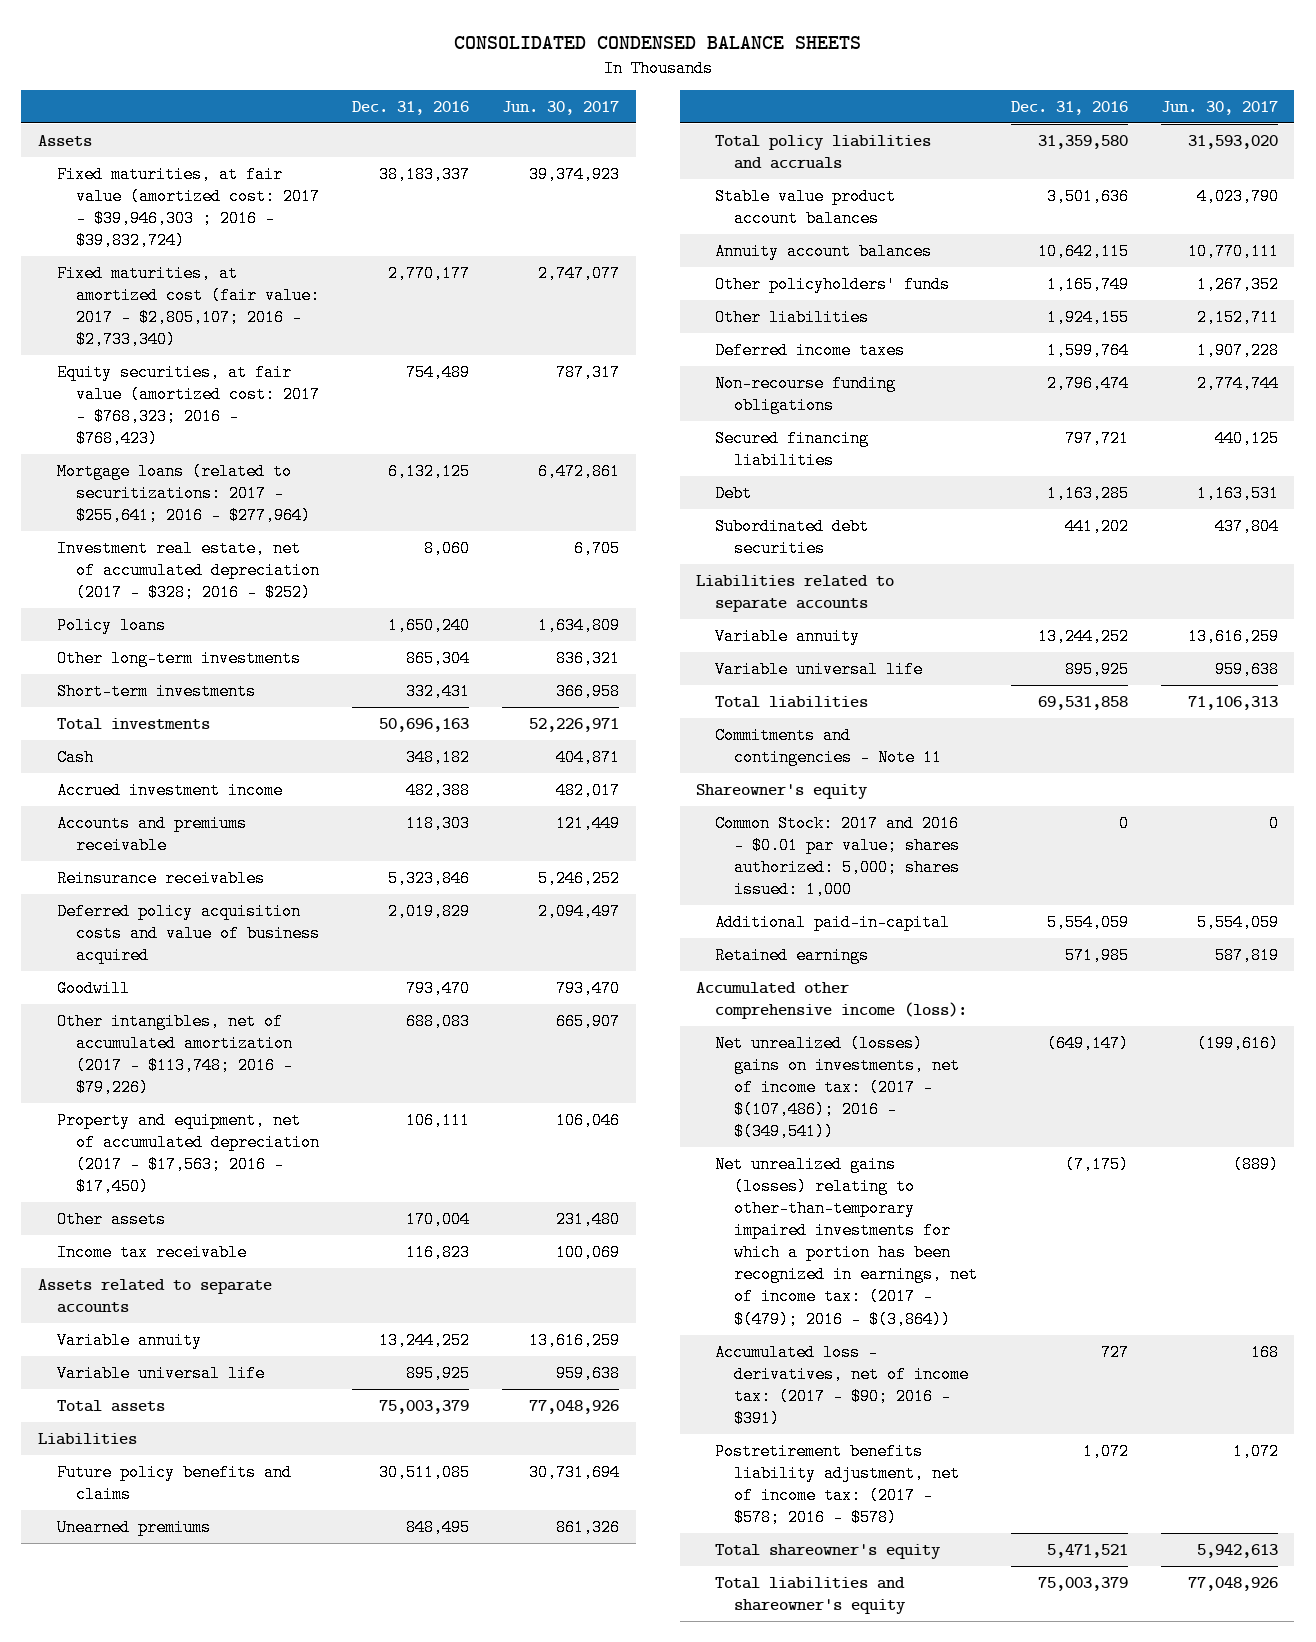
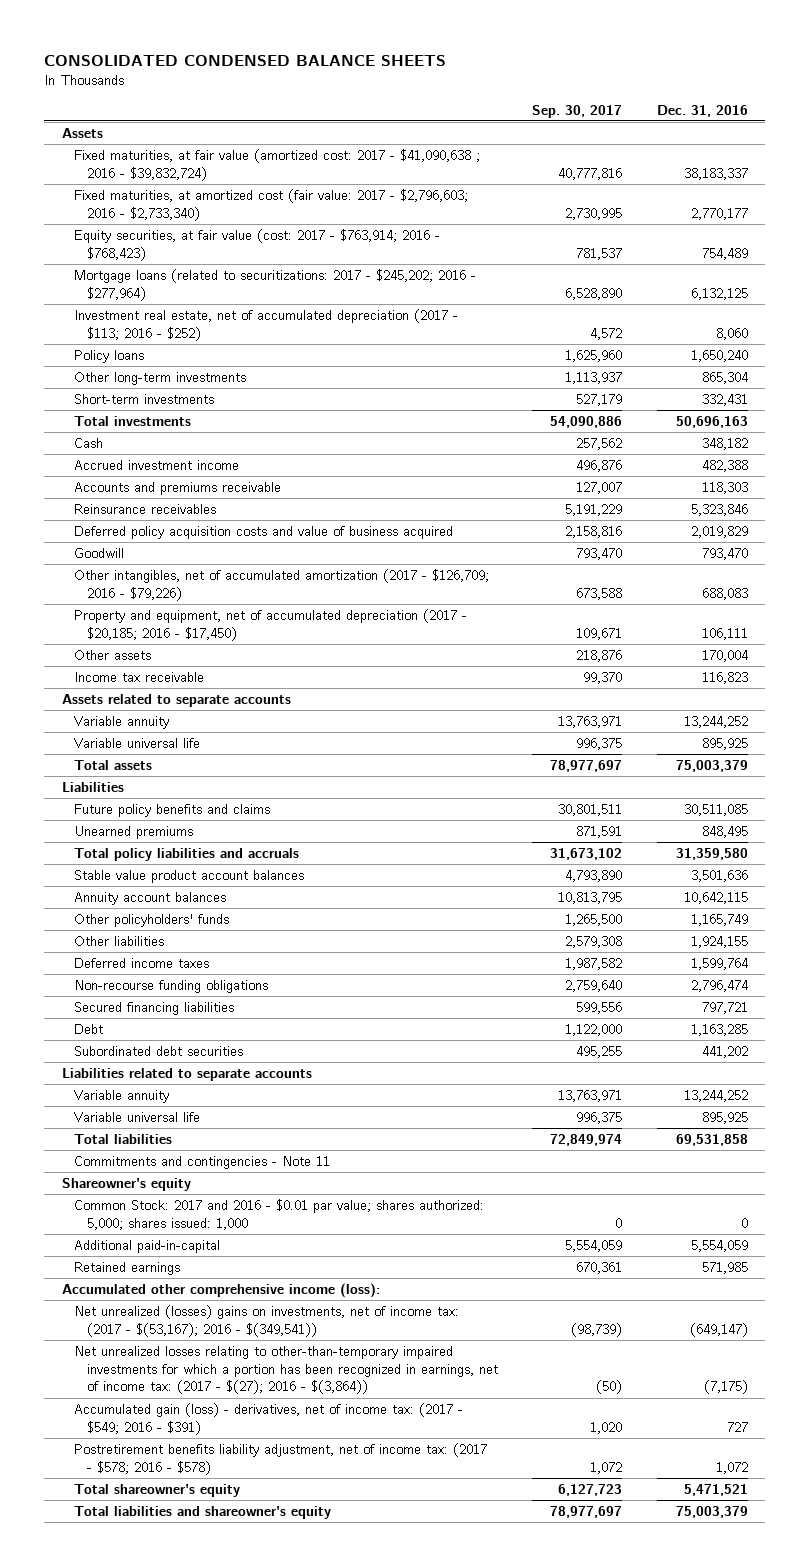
- | Dec. 31, 2016 | Jun. 30, 2017
+ | Sep. 30, 2017 | Dec. 31, 2016
- Fixed maturities, at fair value (amortized cost: 2017 - $39,946,303 ; 2016 - $39,832,724) | 38,183,337 | 39,374,923
- Fixed maturities, at amortized cost (fair value: 2017 - $2,805,107; 2016 - $2,733,340) | 2,770,177 | 2,747,077
- Equity securities, at fair value (amortized cost: 2017 - $768,323; 2016 - $768,423) | 754,489 | 787,317
- Mortgage loans (related to securitizations: 2017 - $255,641; 2016 - $277,964) | 6,132,125 | 6,472,861
- Investment real estate, net of accumulated depreciation (2017 - $328; 2016 - $252) | 8,060 | 6,705
+ Fixed maturities, at fair value (amortized cost: 2017 - $41,090,638 ; 2016 - $39,832,724) | 40,777,816 | 38,183,337
+ Fixed maturities, at amortized cost (fair value: 2017 - $2,796,603; 2016 - $2,733,340) | 2,730,995 | 2,770,177
+ Equity securities, at fair value (cost: 2017 - $763,914; 2016 - $768,423) | 781,537 | 754,489
+ Mortgage loans (related to securitizations: 2017 - $245,202; 2016 - $277,964) | 6,528,890 | 6,132,125
+ Investment real estate, net of accumulated depreciation (2017 - $113; 2016 - $252) | 4,572 | 8,060
- Other intangibles, net of accumulated amortization (2017 - $113,748; 2016 - $79,226) | 688,083 | 665,907
- Property and equipment, net of accumulated depreciation (2017 - $17,563; 2016 - $17,450) | 106,111 | 106,046
+ Other intangibles, net of accumulated amortization (2017 - $126,709; 2016 - $79,226) | 673,588 | 688,083
+ Property and equipment, net of accumulated depreciation (2017 - $20,185; 2016 - $17,450) | 109,671 | 106,111
- Net unrealized (losses) gains on investments, net of income tax: (2017 - $(107,486); 2016 - $(349,541)) | (649,147) | (199,616)
- Net unrealized gains (losses) relating to other-than-temporary impaired investments for which a portion has been recognized in earnings, net of income tax: (2017 - $(479); 2016 - $(3,864)) | (7,175) | (889)
- Accumulated loss - derivatives, net of income tax: (2017 - $90; 2016 - $391) | 727 | 168
+ Net unrealized (losses) gains on investments, net of income tax: (2017 - $(53,167); 2016 - $(349,541)) | (98,739) | (649,147)
+ Net unrealized losses relating to other-than-temporary impaired investments for which a portion has been recognized in earnings, net of income tax: (2017 - $(27); 2016 - $(3,864)) | (50) | (7,175)
+ Accumulated gain (loss) - derivatives, net of income tax: (2017 - $549; 2016 - $391) | 1,020 | 727

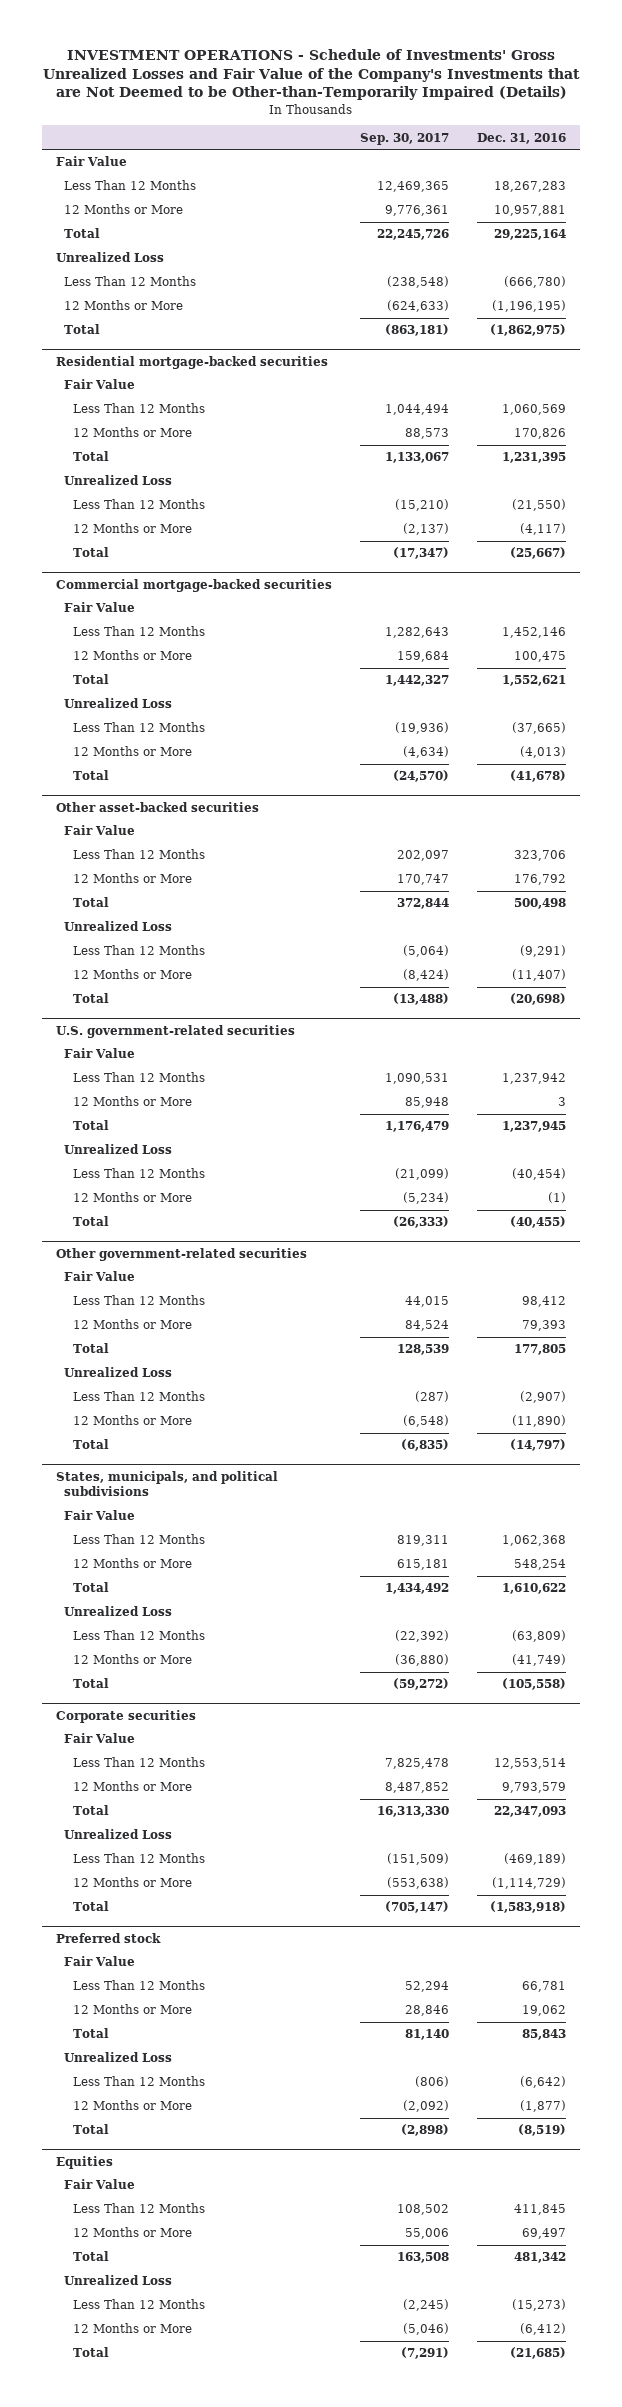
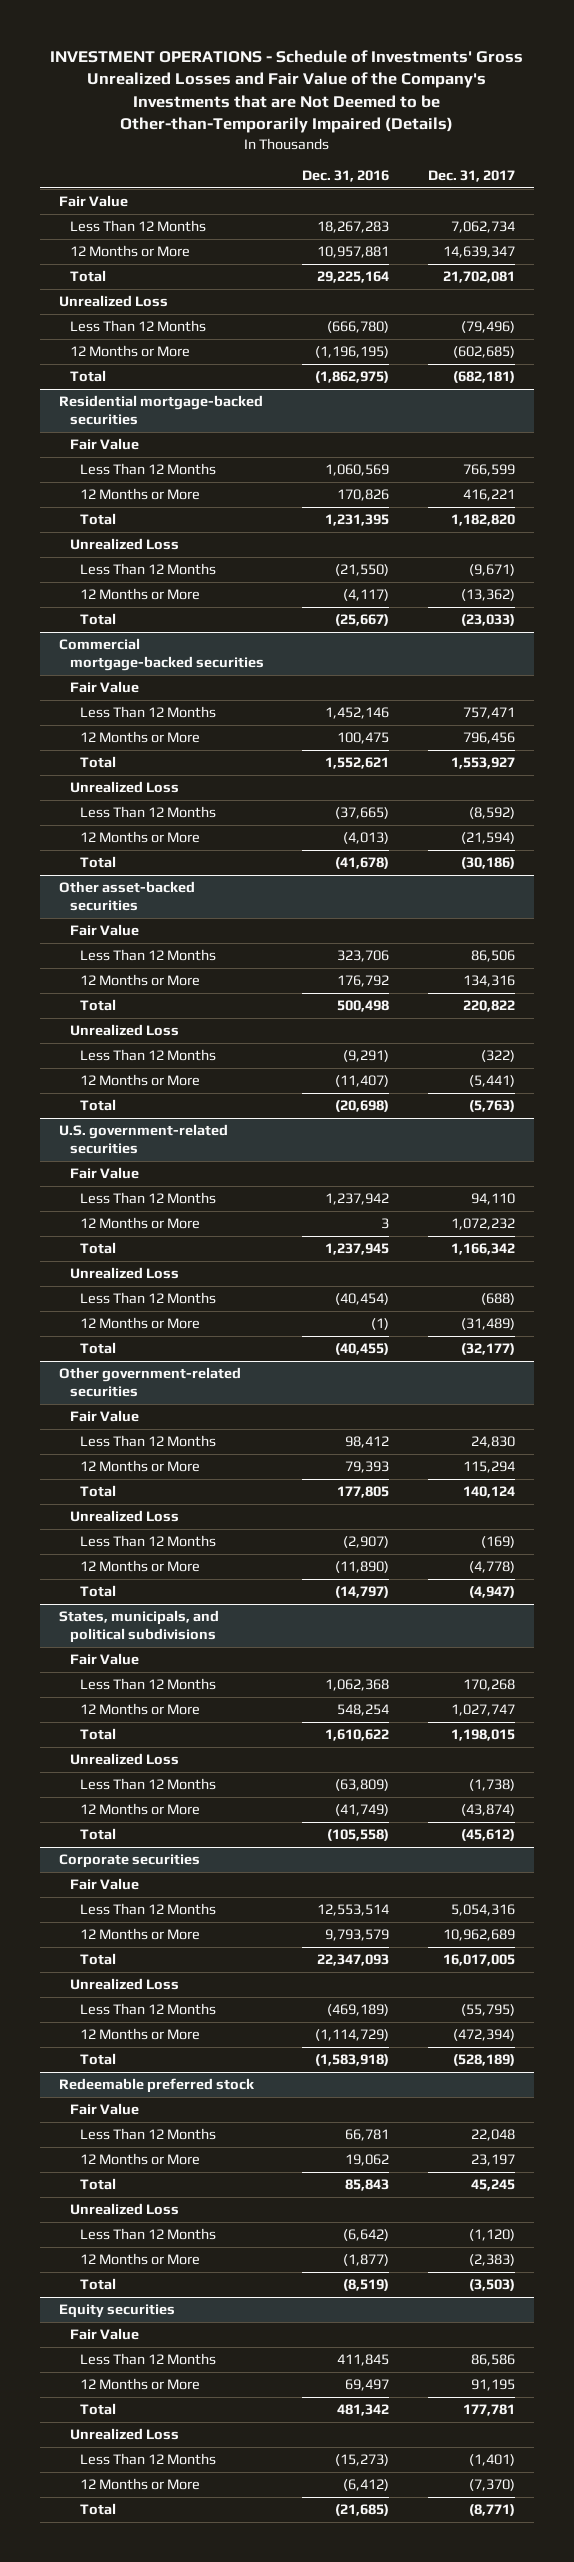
- | Sep. 30, 2017 | Dec. 31, 2016
+ | Dec. 31, 2016 | Dec. 31, 2017
- Preferred stock
+ Redeemable preferred stock
- Equities
+ Equity securities

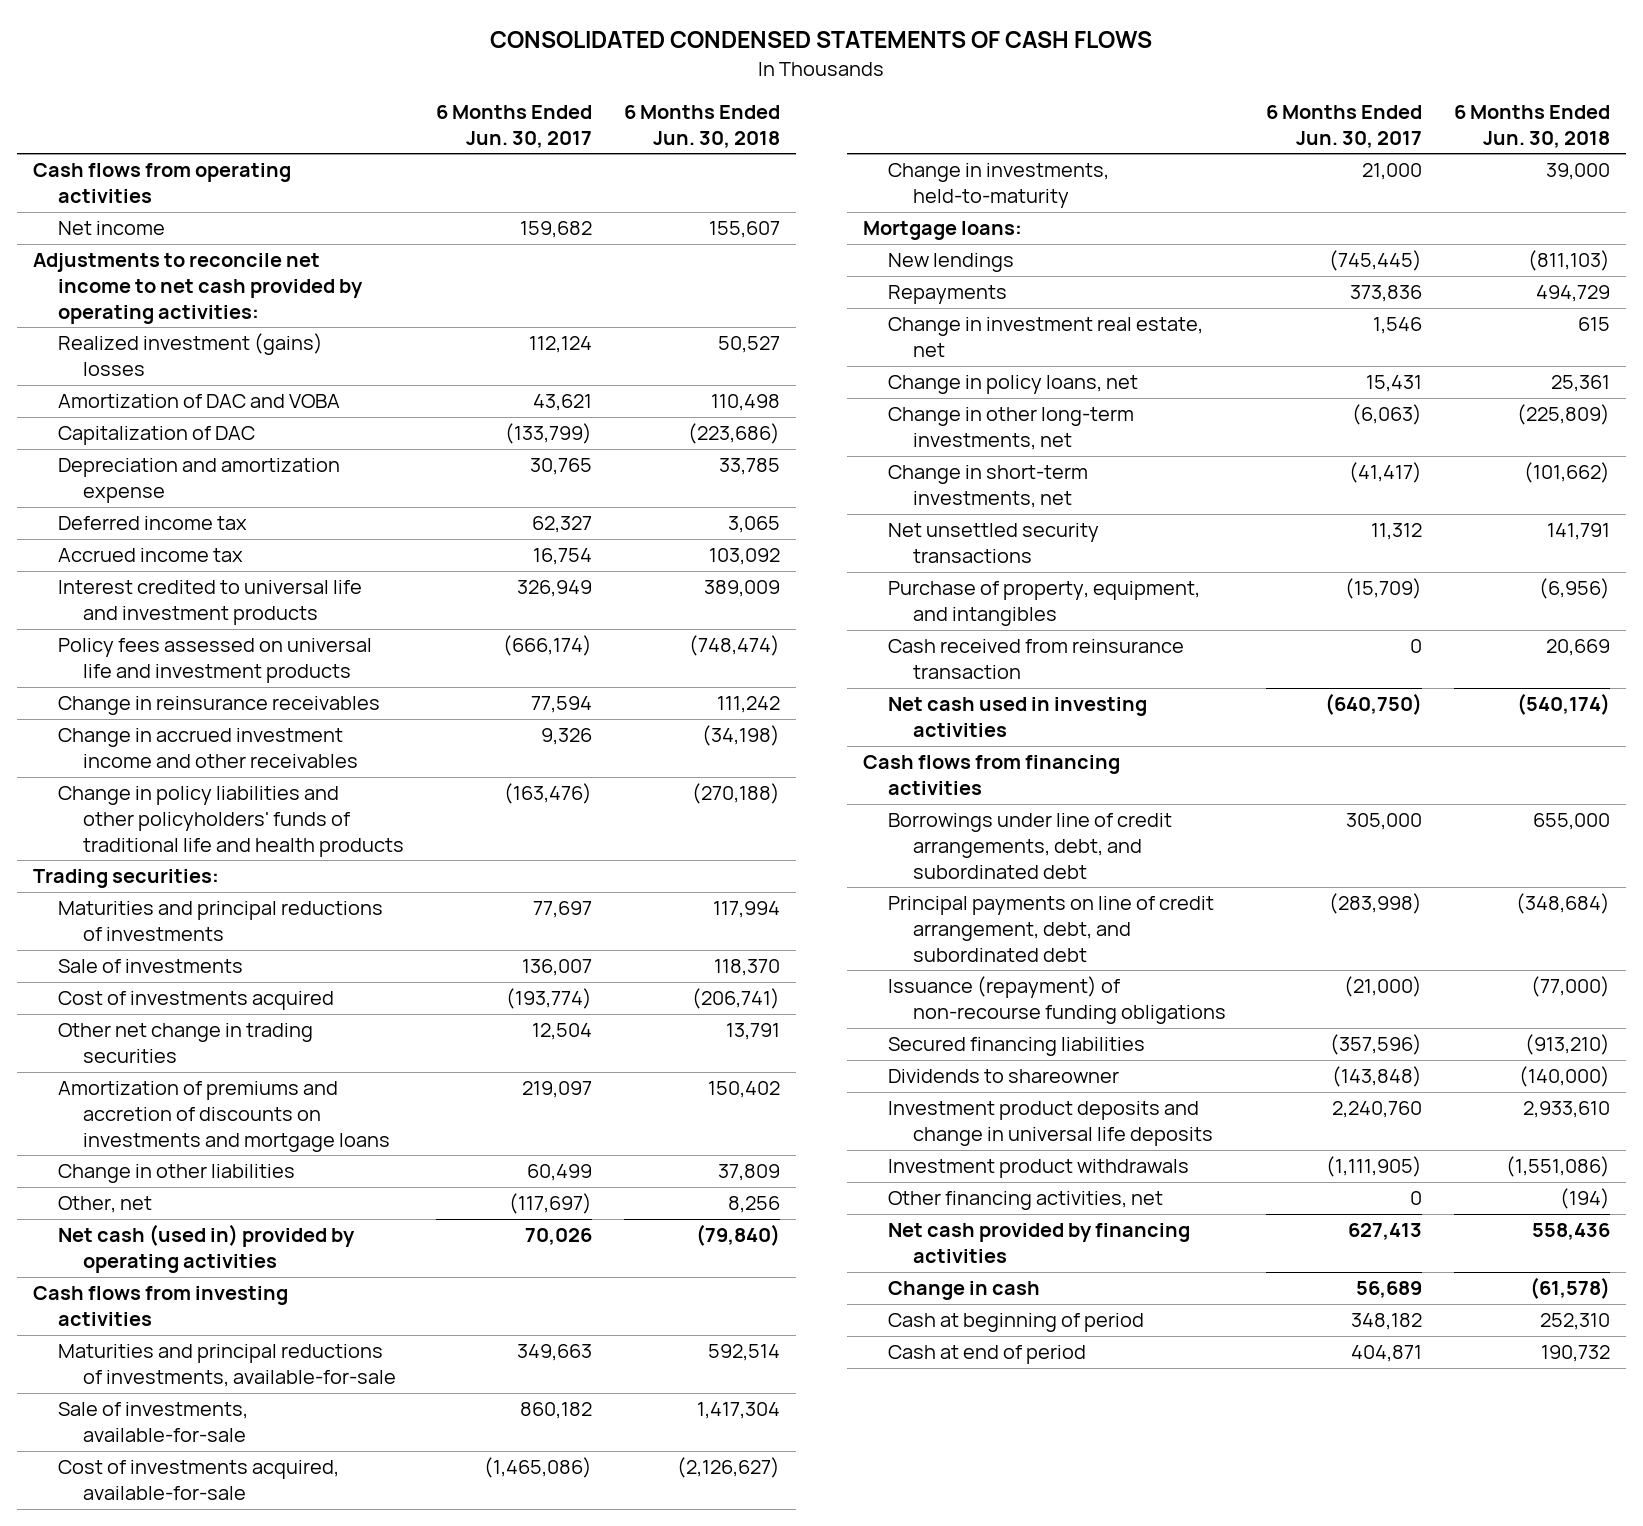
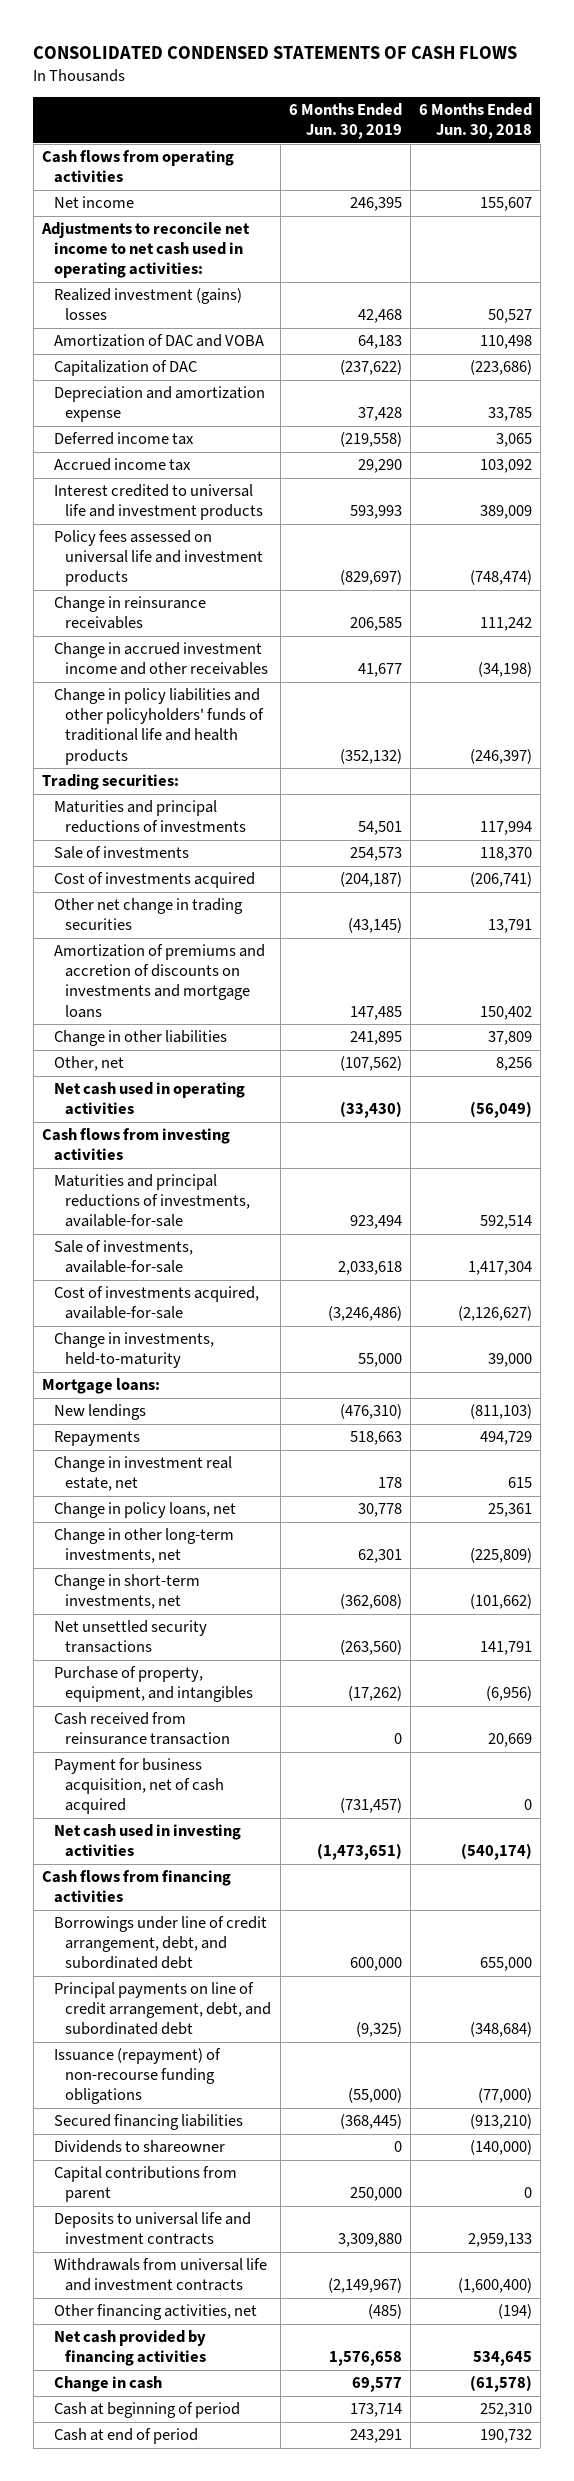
- | 6 Months Ended Jun. 30, 2017 | 6 Months Ended Jun. 30, 2018
+ | 6 Months Ended Jun. 30, 2019 | 6 Months Ended Jun. 30, 2018
- Adjustments to reconcile net income to net cash provided by operating activities:
+ Adjustments to reconcile net income to net cash used in operating activities:
- Change in policy liabilities and other policyholders' funds of traditional life and health products | (163,476) | (270,188)
+ Change in policy liabilities and other policyholders' funds of traditional life and health products | (352,132) | (246,397)
- Net cash (used in) provided by operating activities | 70,026 | (79,840)
+ Net cash used in operating activities | (33,430) | (56,049)
+ Payment for business acquisition, net of cash acquired | (731,457) | 0
- Borrowings under line of credit arrangements, debt, and subordinated debt | 305,000 | 655,000
+ Borrowings under line of credit arrangement, debt, and subordinated debt | 600,000 | 655,000
- Investment product deposits and change in universal life deposits | 2,240,760 | 2,933,610
- Investment product withdrawals | (1,111,905) | (1,551,086)
+ Capital contributions from parent | 250,000 | 0
+ Deposits to universal life and investment contracts | 3,309,880 | 2,959,133
+ Withdrawals from universal life and investment contracts | (2,149,967) | (1,600,400)
- Net cash provided by financing activities | 627,413 | 558,436
+ Net cash provided by financing activities | 1,576,658 | 534,645

